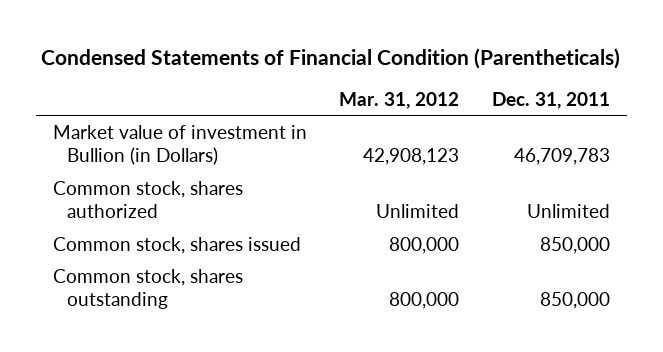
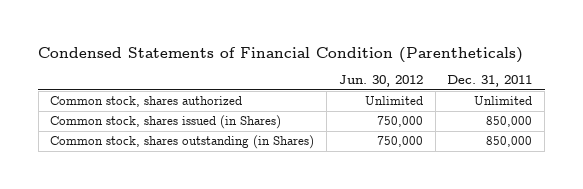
- | Mar. 31, 2012 | Dec. 31, 2011
+ | Jun. 30, 2012 | Dec. 31, 2011
- Market value of investment in Bullion (in Dollars) | 42,908,123 | 46,709,783
- Common stock, shares issued | 800,000 | 850,000
- Common stock, shares outstanding | 800,000 | 850,000
+ Common stock, shares issued (in Shares) | 750,000 | 850,000
+ Common stock, shares outstanding (in Shares) | 750,000 | 850,000

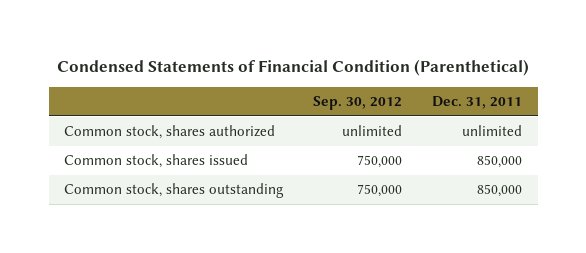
- Condensed Statements of Financial Condition (Parentheticals)
+ Condensed Statements of Financial Condition (Parenthetical)
- | Jun. 30, 2012 | Dec. 31, 2011
+ | Sep. 30, 2012 | Dec. 31, 2011
- Common stock, shares authorized | Unlimited | Unlimited
- Common stock, shares issued (in Shares) | 750,000 | 850,000
- Common stock, shares outstanding (in Shares) | 750,000 | 850,000
+ Common stock, shares authorized | unlimited | unlimited
+ Common stock, shares issued | 750,000 | 850,000
+ Common stock, shares outstanding | 750,000 | 850,000

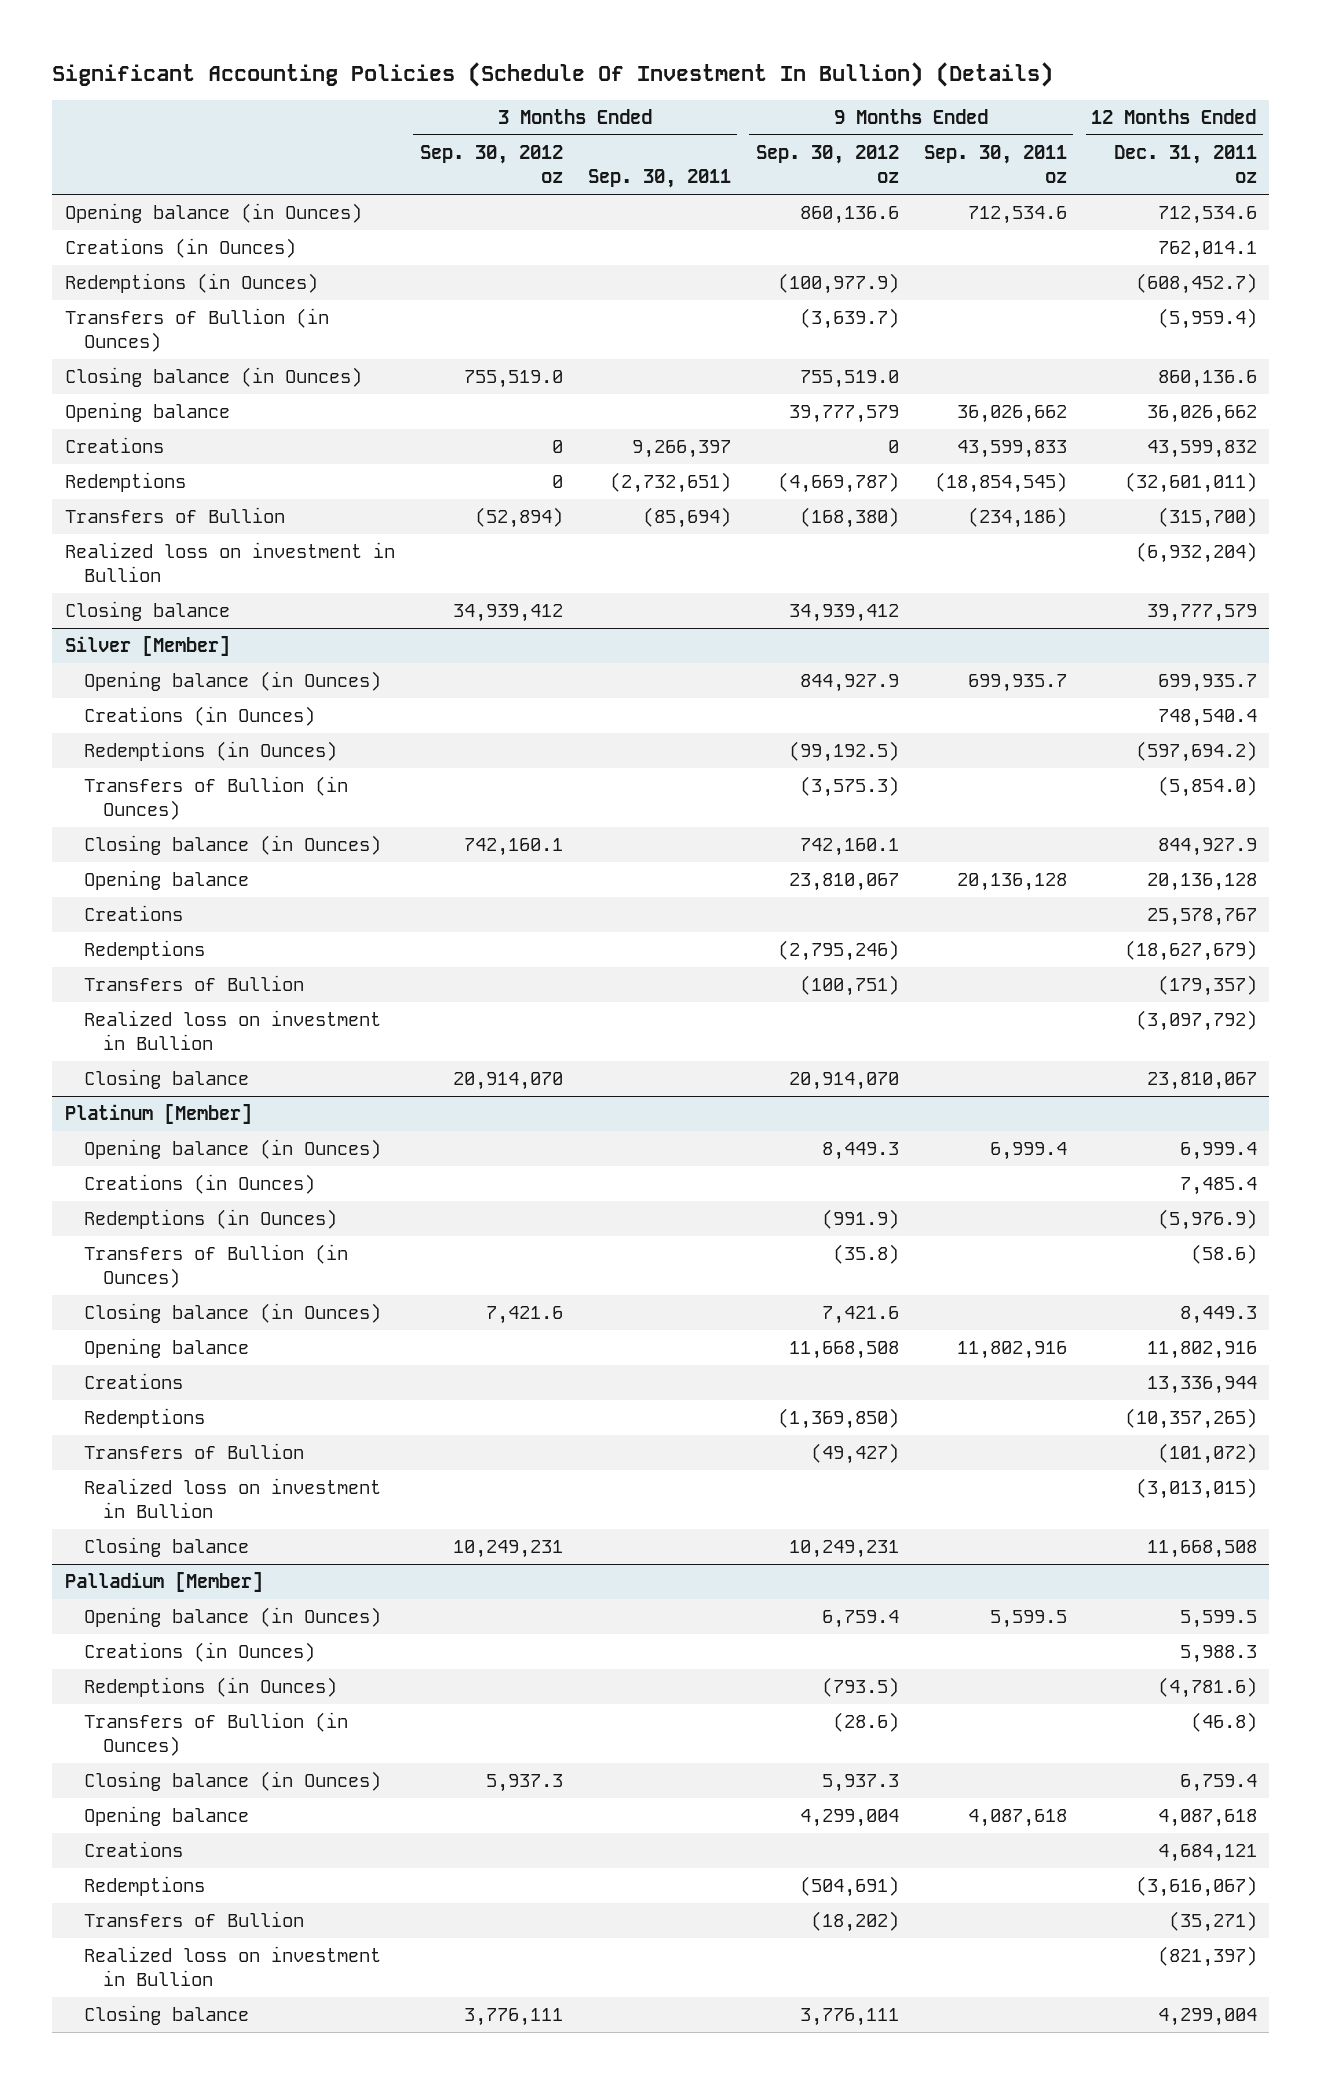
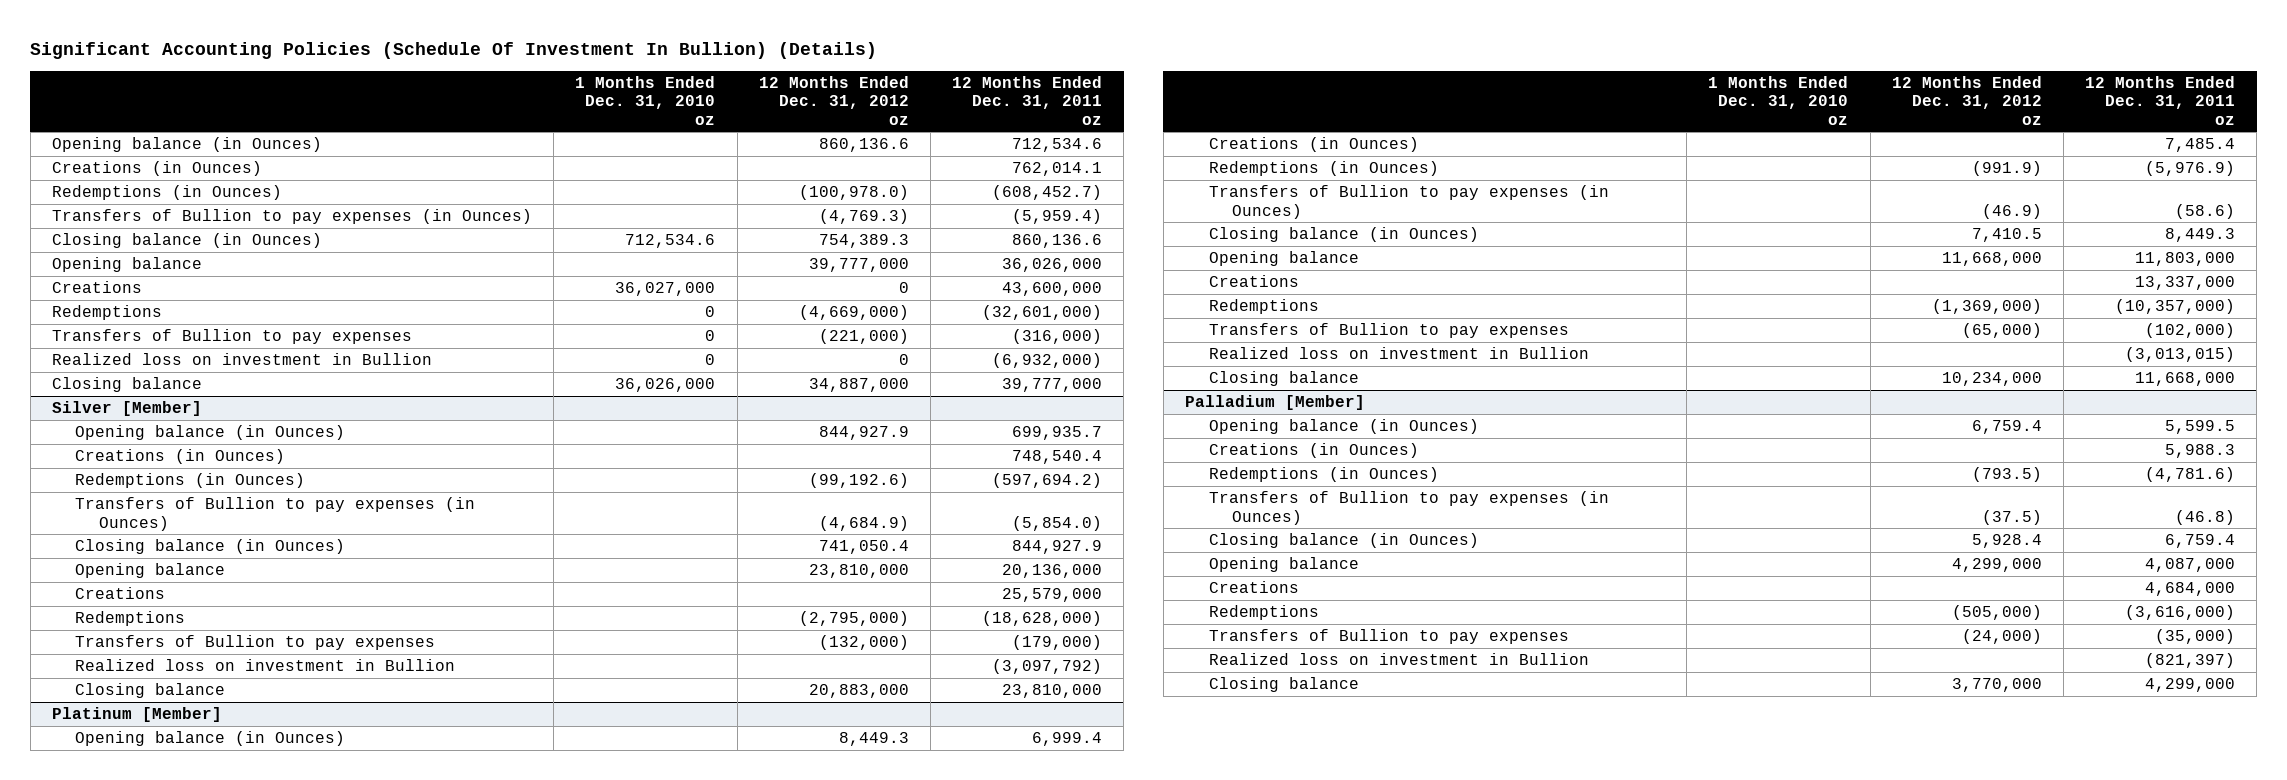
- | 3 Months Ended Sep. 30, 2012 oz | 3 Months Ended Sep. 30, 2011 | 9 Months Ended Sep. 30, 2012 oz | 9 Months Ended Sep. 30, 2011 oz | 12 Months Ended Dec. 31, 2011 oz
+ | 1 Months Ended Dec. 31, 2010 oz | 12 Months Ended Dec. 31, 2012 oz | 12 Months Ended Dec. 31, 2011 oz
- Transfers of Bullion (in Ounces) | | | (3,639.7) | | (5,959.4)
+ Transfers of Bullion to pay expenses (in Ounces) | | (4,769.3) | (5,959.4)
- Opening balance | | | 39,777,579 | 36,026,662 | 36,026,662
- Creations | 0 | 9,266,397 | 0 | 43,599,833 | 43,599,832
- Redemptions | 0 | (2,732,651) | (4,669,787) | (18,854,545) | (32,601,011)
- Transfers of Bullion | (52,894) | (85,694) | (168,380) | (234,186) | (315,700)
- Realized loss on investment in Bullion | | | | | (6,932,204)
- Closing balance | 34,939,412 | | 34,939,412 | | 39,777,579
+ Opening balance | | 39,777,000 | 36,026,000
+ Creations | 36,027,000 | 0 | 43,600,000
+ Redemptions | 0 | (4,669,000) | (32,601,000)
+ Transfers of Bullion to pay expenses | 0 | (221,000) | (316,000)
+ Realized loss on investment in Bullion | 0 | 0 | (6,932,000)
+ Closing balance | 36,026,000 | 34,887,000 | 39,777,000
@ Silver [Member]
- Transfers of Bullion (in Ounces) | | | (3,575.3) | | (5,854.0)
+ Transfers of Bullion to pay expenses (in Ounces) | | (4,684.9) | (5,854.0)
- Opening balance | | | 23,810,067 | 20,136,128 | 20,136,128
- Creations | | | | | 25,578,767
- Redemptions | | | (2,795,246) | | (18,627,679)
- Transfers of Bullion | | | (100,751) | | (179,357)
+ Opening balance | | 23,810,000 | 20,136,000
+ Creations | | | 25,579,000
+ Redemptions | | (2,795,000) | (18,628,000)
+ Transfers of Bullion to pay expenses | | (132,000) | (179,000)
- Closing balance | 20,914,070 | | 20,914,070 | | 23,810,067
+ Closing balance | | 20,883,000 | 23,810,000
@ Platinum [Member]
- Transfers of Bullion (in Ounces) | | | (35.8) | | (58.6)
+ Transfers of Bullion to pay expenses (in Ounces) | | (46.9) | (58.6)
- Opening balance | | | 11,668,508 | 11,802,916 | 11,802,916
- Creations | | | | | 13,336,944
- Redemptions | | | (1,369,850) | | (10,357,265)
- Transfers of Bullion | | | (49,427) | | (101,072)
+ Opening balance | | 11,668,000 | 11,803,000
+ Creations | | | 13,337,000
+ Redemptions | | (1,369,000) | (10,357,000)
+ Transfers of Bullion to pay expenses | | (65,000) | (102,000)
- Closing balance | 10,249,231 | | 10,249,231 | | 11,668,508
+ Closing balance | | 10,234,000 | 11,668,000
@ Palladium [Member]
- Transfers of Bullion (in Ounces) | | | (28.6) | | (46.8)
+ Transfers of Bullion to pay expenses (in Ounces) | | (37.5) | (46.8)
- Opening balance | | | 4,299,004 | 4,087,618 | 4,087,618
- Creations | | | | | 4,684,121
- Redemptions | | | (504,691) | | (3,616,067)
- Transfers of Bullion | | | (18,202) | | (35,271)
+ Opening balance | | 4,299,000 | 4,087,000
+ Creations | | | 4,684,000
+ Redemptions | | (505,000) | (3,616,000)
+ Transfers of Bullion to pay expenses | | (24,000) | (35,000)
- Closing balance | 3,776,111 | | 3,776,111 | | 4,299,004
+ Closing balance | | 3,770,000 | 4,299,000

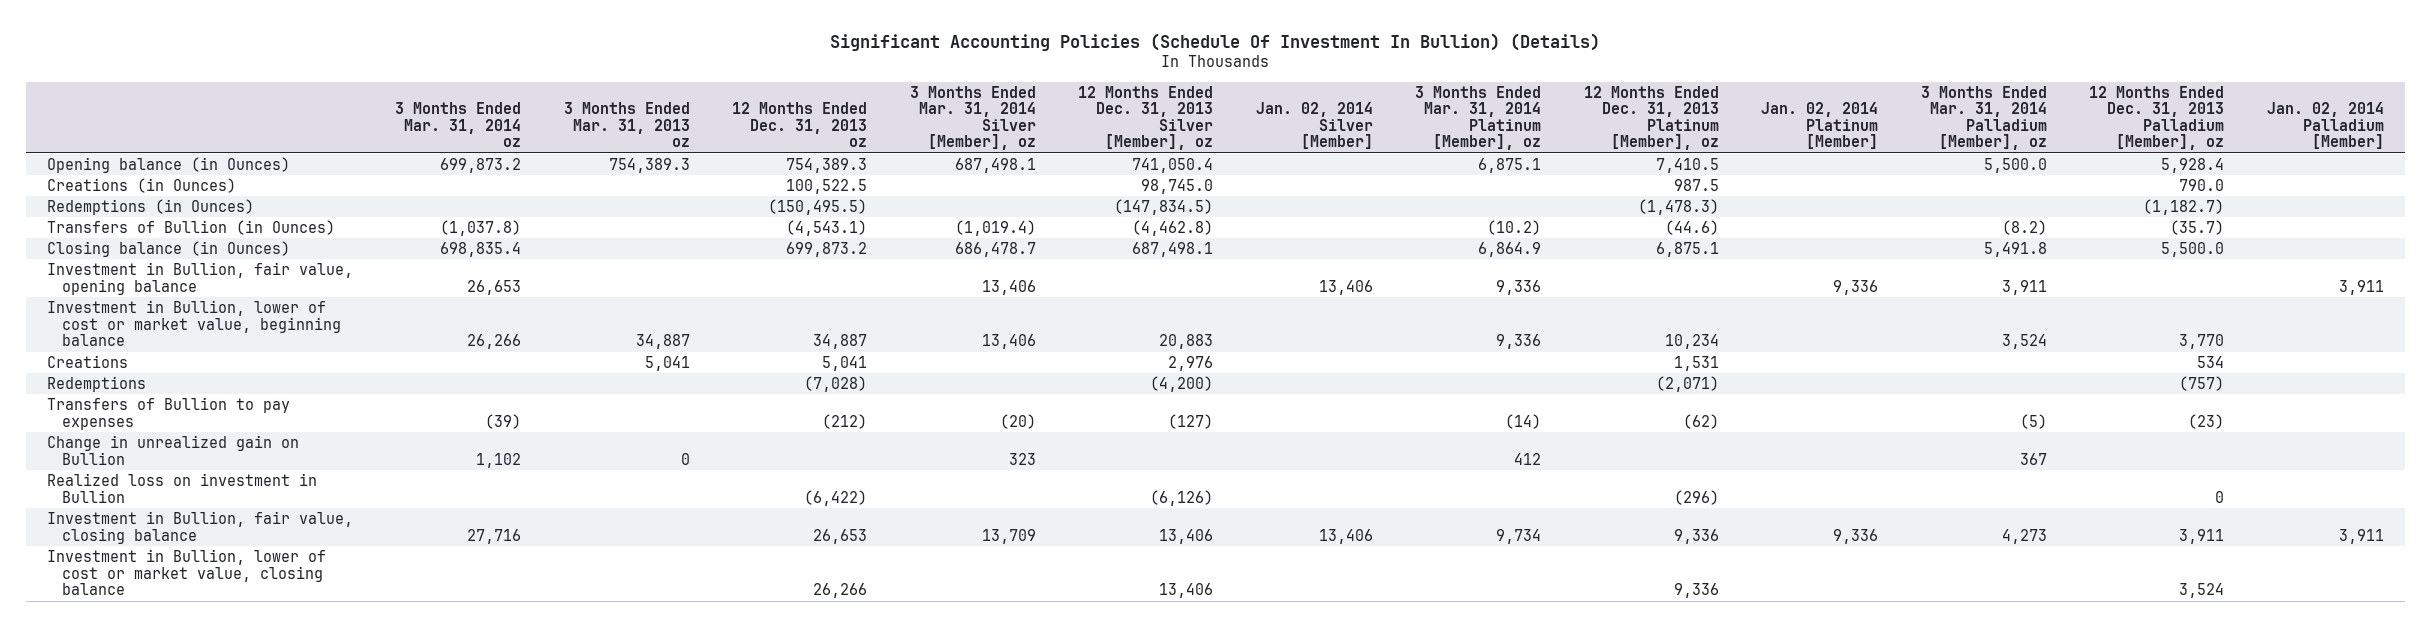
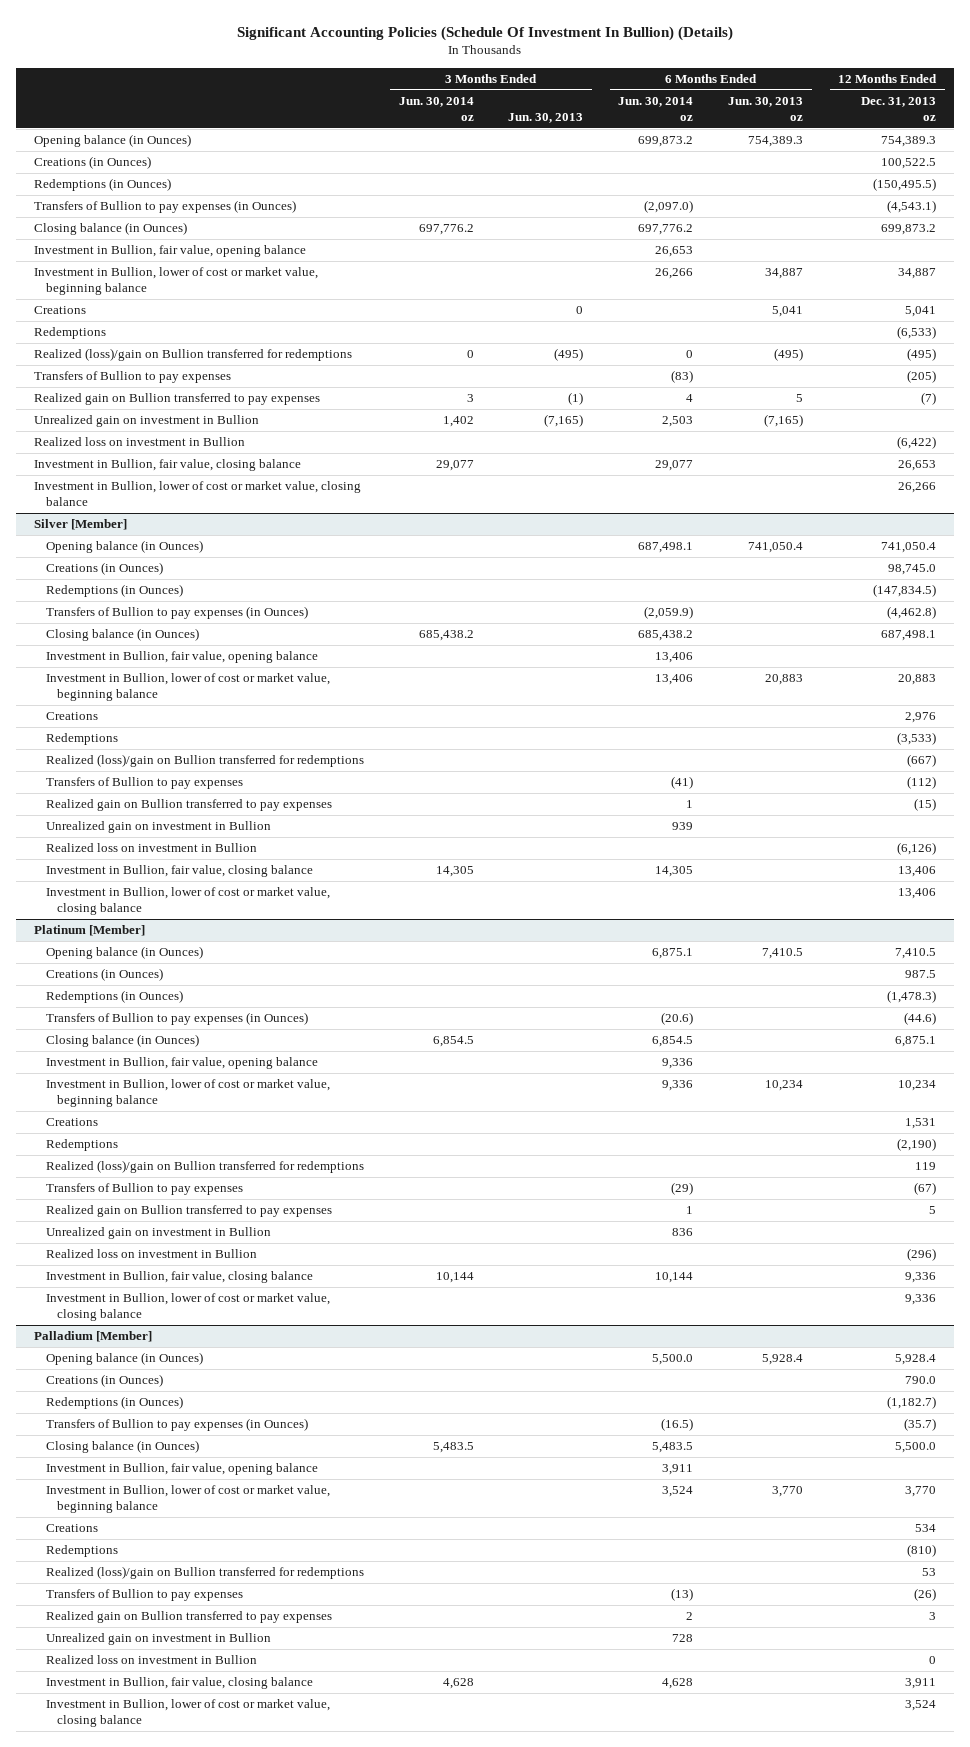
- | 3 Months Ended Mar. 31, 2014 oz | 3 Months Ended Mar. 31, 2013 oz | 12 Months Ended Dec. 31, 2013 oz | 3 Months Ended Mar. 31, 2014 Silver [Member], oz | 12 Months Ended Dec. 31, 2013 Silver [Member], oz | Jan. 02, 2014 Silver [Member] | 3 Months Ended Mar. 31, 2014 Platinum [Member], oz | 12 Months Ended Dec. 31, 2013 Platinum [Member], oz | Jan. 02, 2014 Platinum [Member] | 3 Months Ended Mar. 31, 2014 Palladium [Member], oz | 12 Months Ended Dec. 31, 2013 Palladium [Member], oz | Jan. 02, 2014 Palladium [Member]
+ | 3 Months Ended Jun. 30, 2014 oz | 3 Months Ended Jun. 30, 2013 | 6 Months Ended Jun. 30, 2014 oz | 6 Months Ended Jun. 30, 2013 oz | 12 Months Ended Dec. 31, 2013 oz
- Transfers of Bullion (in Ounces) | (1,037.8) | | (4,543.1) | (1,019.4) | (4,462.8) | | (10.2) | (44.6) | | (8.2) | (35.7) |
+ Transfers of Bullion to pay expenses (in Ounces) | | | (2,097.0) | | (4,543.1)
- Redemptions | | | (7,028) | | (4,200) | | | (2,071) | | | (757) |
- Transfers of Bullion to pay expenses | (39) | | (212) | (20) | (127) | | (14) | (62) | | (5) | (23) |
- Change in unrealized gain on Bullion | 1,102 | 0 | | 323 | | | 412 | | | 367 | |
+ Redemptions | | | | | (6,533)
+ Realized (loss)/gain on Bullion transferred for redemptions | 0 | (495) | 0 | (495) | (495)
+ Transfers of Bullion to pay expenses | | | (83) | | (205)
+ Realized gain on Bullion transferred to pay expenses | 3 | (1) | 4 | 5 | (7)
+ Unrealized gain on investment in Bullion | 1,402 | (7,165) | 2,503 | (7,165) |
+ Silver [Member]
+ Opening balance (in Ounces) | | | 687,498.1 | 741,050.4 | 741,050.4
+ Creations (in Ounces) | | | | | 98,745.0
+ Redemptions (in Ounces) | | | | | (147,834.5)
+ Transfers of Bullion to pay expenses (in Ounces) | | | (2,059.9) | | (4,462.8)
+ Closing balance (in Ounces) | 685,438.2 | | 685,438.2 | | 687,498.1
+ Investment in Bullion, fair value, opening balance | | | 13,406 | |
+ Investment in Bullion, lower of cost or market value, beginning balance | | | 13,406 | 20,883 | 20,883
+ Creations | | | | | 2,976
+ Redemptions | | | | | (3,533)
+ Realized (loss)/gain on Bullion transferred for redemptions | | | | | (667)
+ Transfers of Bullion to pay expenses | | | (41) | | (112)
+ Realized gain on Bullion transferred to pay expenses | | | 1 | | (15)
+ Unrealized gain on investment in Bullion | | | 939 | |
+ Realized loss on investment in Bullion | | | | | (6,126)
+ Investment in Bullion, fair value, closing balance | 14,305 | | 14,305 | | 13,406
+ Investment in Bullion, lower of cost or market value, closing balance | | | | | 13,406
+ Platinum [Member]
+ Opening balance (in Ounces) | | | 6,875.1 | 7,410.5 | 7,410.5
+ Creations (in Ounces) | | | | | 987.5
+ Redemptions (in Ounces) | | | | | (1,478.3)
+ Transfers of Bullion to pay expenses (in Ounces) | | | (20.6) | | (44.6)
+ Closing balance (in Ounces) | 6,854.5 | | 6,854.5 | | 6,875.1
+ Investment in Bullion, fair value, opening balance | | | 9,336 | |
+ Investment in Bullion, lower of cost or market value, beginning balance | | | 9,336 | 10,234 | 10,234
+ Creations | | | | | 1,531
+ Redemptions | | | | | (2,190)
+ Realized (loss)/gain on Bullion transferred for redemptions | | | | | 119
+ Transfers of Bullion to pay expenses | | | (29) | | (67)
+ Realized gain on Bullion transferred to pay expenses | | | 1 | | 5
+ Unrealized gain on investment in Bullion | | | 836 | |
+ Realized loss on investment in Bullion | | | | | (296)
+ Investment in Bullion, fair value, closing balance | 10,144 | | 10,144 | | 9,336
+ Investment in Bullion, lower of cost or market value, closing balance | | | | | 9,336
+ Palladium [Member]
+ Opening balance (in Ounces) | | | 5,500.0 | 5,928.4 | 5,928.4
+ Creations (in Ounces) | | | | | 790.0
+ Redemptions (in Ounces) | | | | | (1,182.7)
+ Transfers of Bullion to pay expenses (in Ounces) | | | (16.5) | | (35.7)
+ Closing balance (in Ounces) | 5,483.5 | | 5,483.5 | | 5,500.0
+ Investment in Bullion, fair value, opening balance | | | 3,911 | |
+ Investment in Bullion, lower of cost or market value, beginning balance | | | 3,524 | 3,770 | 3,770
+ Creations | | | | | 534
+ Redemptions | | | | | (810)
+ Realized (loss)/gain on Bullion transferred for redemptions | | | | | 53
+ Transfers of Bullion to pay expenses | | | (13) | | (26)
+ Realized gain on Bullion transferred to pay expenses | | | 2 | | 3
+ Unrealized gain on investment in Bullion | | | 728 | |
+ Realized loss on investment in Bullion | | | | | 0
+ Investment in Bullion, fair value, closing balance | 4,628 | | 4,628 | | 3,911
+ Investment in Bullion, lower of cost or market value, closing balance | | | | | 3,524

